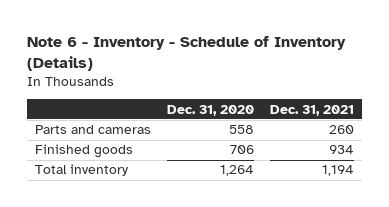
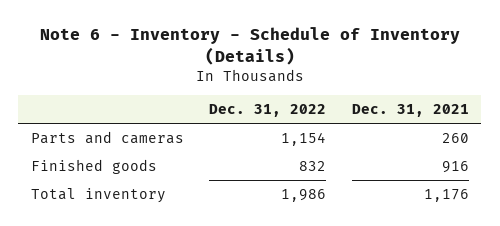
- | Dec. 31, 2020 | Dec. 31, 2021
+ | Dec. 31, 2022 | Dec. 31, 2021
- Finished goods | 706 | 934
- Total inventory | 1,264 | 1,194
+ Finished goods | 832 | 916
+ Total inventory | 1,986 | 1,176

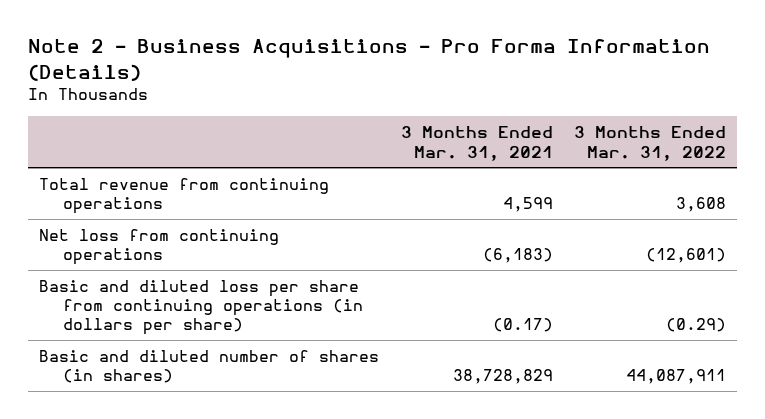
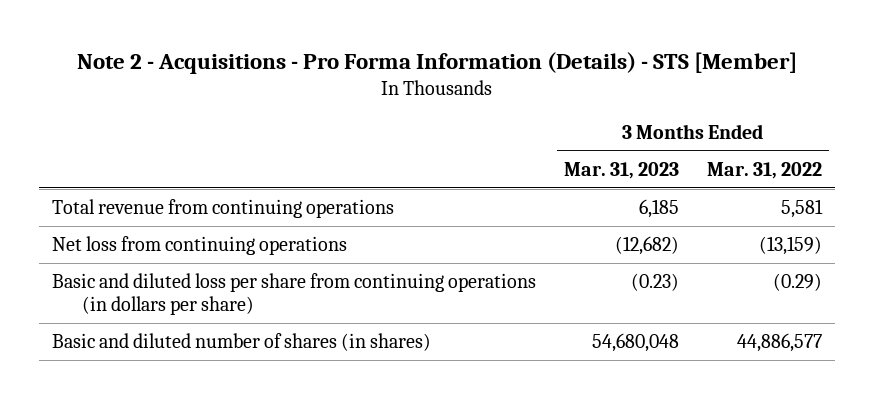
- Note 2 - Business Acquisitions - Pro Forma Information (Details)
+ Note 2 - Acquisitions - Pro Forma Information (Details) - STS [Member]
- | 3 Months Ended Mar. 31, 2021 | 3 Months Ended Mar. 31, 2022
+ | 3 Months Ended Mar. 31, 2023 | 3 Months Ended Mar. 31, 2022
- Total revenue from continuing operations | 4,599 | 3,608
- Net loss from continuing operations | (6,183) | (12,601)
+ Total revenue from continuing operations | 6,185 | 5,581
+ Net loss from continuing operations | (12,682) | (13,159)
- Basic and diluted number of shares (in shares) | 38,728,829 | 44,087,911
+ Basic and diluted number of shares (in shares) | 54,680,048 | 44,886,577

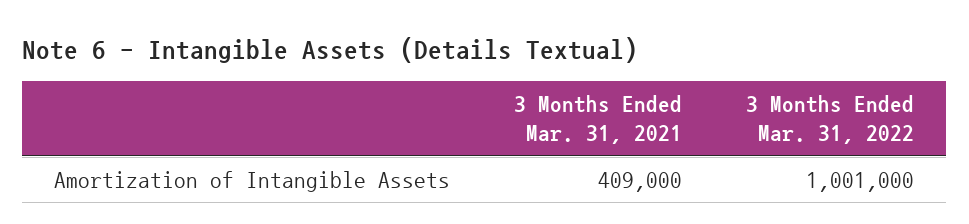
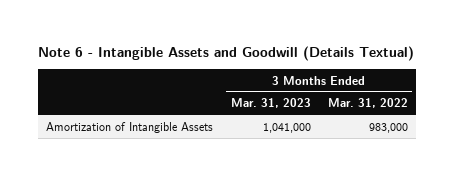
- Note 6 - Intangible Assets (Details Textual)
+ Note 6 - Intangible Assets and Goodwill (Details Textual)
- | 3 Months Ended Mar. 31, 2021 | 3 Months Ended Mar. 31, 2022
+ | 3 Months Ended Mar. 31, 2023 | 3 Months Ended Mar. 31, 2022
- Amortization of Intangible Assets | 409,000 | 1,001,000
+ Amortization of Intangible Assets | 1,041,000 | 983,000

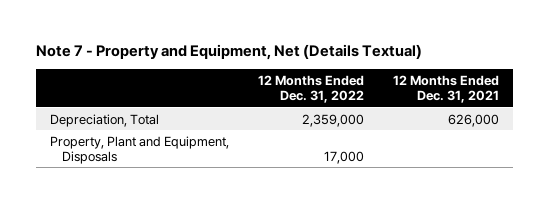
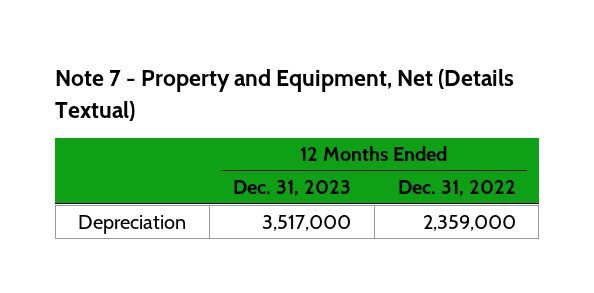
- | 12 Months Ended Dec. 31, 2022 | 12 Months Ended Dec. 31, 2021
+ | 12 Months Ended Dec. 31, 2023 | 12 Months Ended Dec. 31, 2022
- Depreciation, Total | 2,359,000 | 626,000
- Property, Plant and Equipment, Disposals | 17,000 |
+ Depreciation | 3,517,000 | 2,359,000

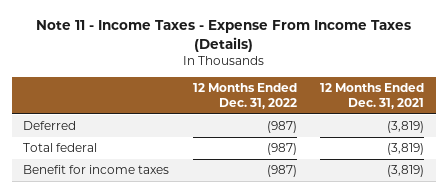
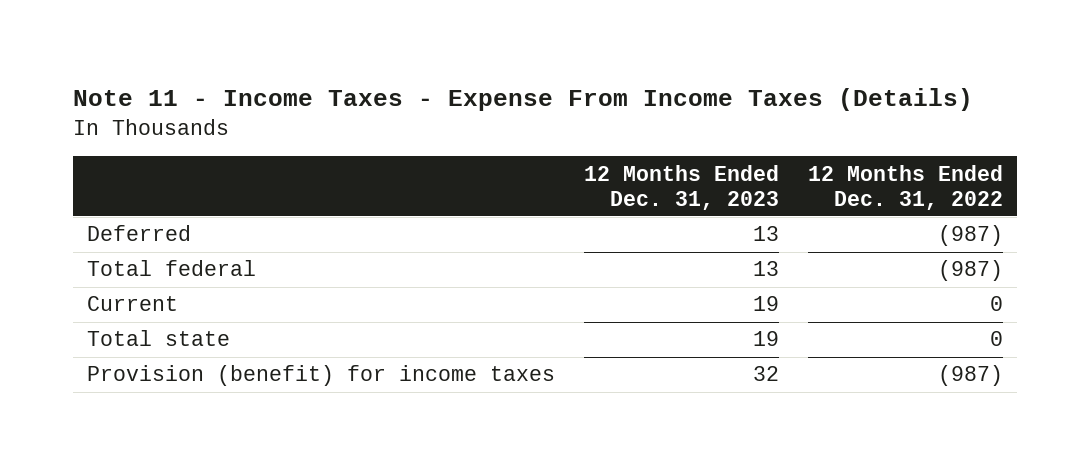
- | 12 Months Ended Dec. 31, 2022 | 12 Months Ended Dec. 31, 2021
+ | 12 Months Ended Dec. 31, 2023 | 12 Months Ended Dec. 31, 2022
- Benefit for income taxes | (987) | (3,819)
+ Current | 19 | 0
+ Total state | 19 | 0
+ Provision (benefit) for income taxes | 32 | (987)

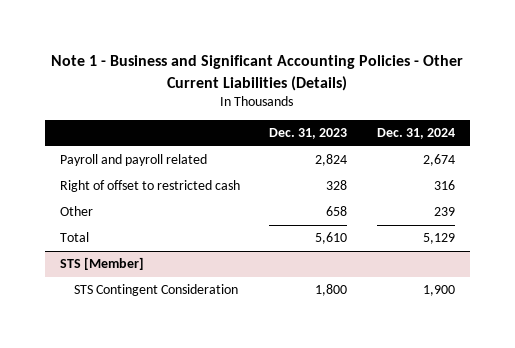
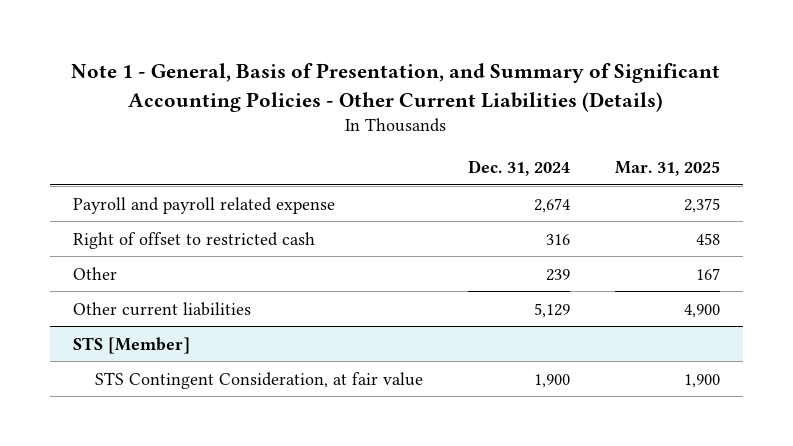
- Note 1 - Business and Significant Accounting Policies - Other Current Liabilities (Details)
+ Note 1 - General, Basis of Presentation, and Summary of Significant Accounting Policies - Other Current Liabilities (Details)
- | Dec. 31, 2023 | Dec. 31, 2024
+ | Dec. 31, 2024 | Mar. 31, 2025
- Payroll and payroll related | 2,824 | 2,674
+ Payroll and payroll related expense | 2,674 | 2,375
- Total | 5,610 | 5,129
+ Other current liabilities | 5,129 | 4,900
@ STS [Member]
- STS Contingent Consideration | 1,800 | 1,900
+ STS Contingent Consideration, at fair value | 1,900 | 1,900

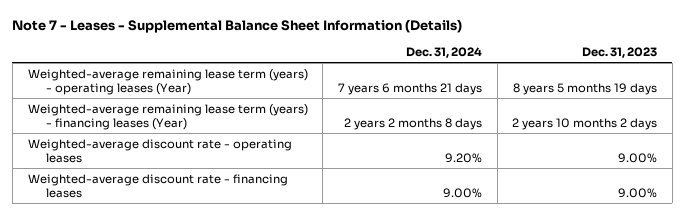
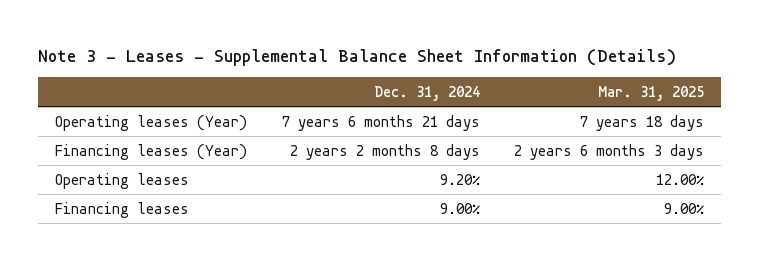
- Note 7 - Leases - Supplemental Balance Sheet Information (Details)
+ Note 3 - Leases - Supplemental Balance Sheet Information (Details)
- | Dec. 31, 2024 | Dec. 31, 2023
+ | Dec. 31, 2024 | Mar. 31, 2025
- Weighted-average remaining lease term (years) - operating leases (Year) | 7 years 6 months 21 days | 8 years 5 months 19 days
- Weighted-average remaining lease term (years) - financing leases (Year) | 2 years 2 months 8 days | 2 years 10 months 2 days
- Weighted-average discount rate - operating leases | 9.20% | 9.00%
- Weighted-average discount rate - financing leases | 9.00% | 9.00%
+ Operating leases (Year) | 7 years 6 months 21 days | 7 years 18 days
+ Financing leases (Year) | 2 years 2 months 8 days | 2 years 6 months 3 days
+ Operating leases | 9.20% | 12.00%
+ Financing leases | 9.00% | 9.00%

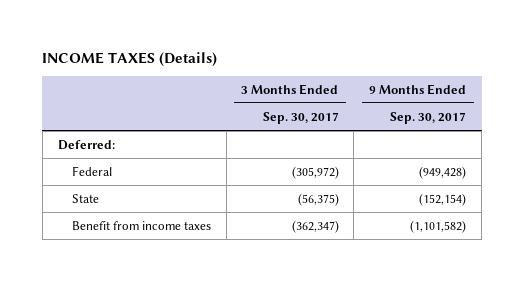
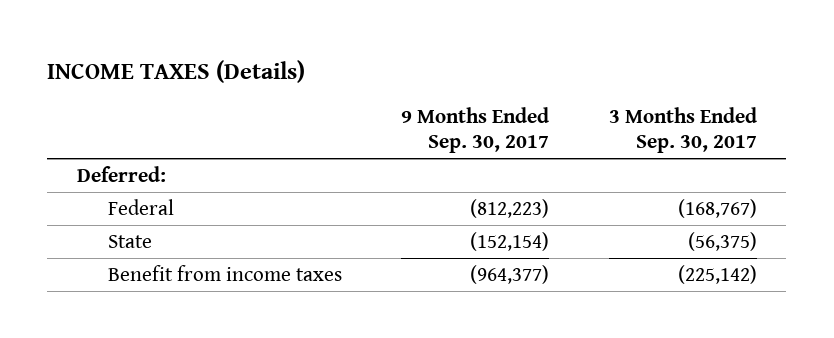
- | 3 Months Ended Sep. 30, 2017 | 9 Months Ended Sep. 30, 2017
+ | 9 Months Ended Sep. 30, 2017 | 3 Months Ended Sep. 30, 2017
- Federal | (305,972) | (949,428)
+ Federal | (812,223) | (168,767)
- Benefit from income taxes | (362,347) | (1,101,582)
+ Benefit from income taxes | (964,377) | (225,142)

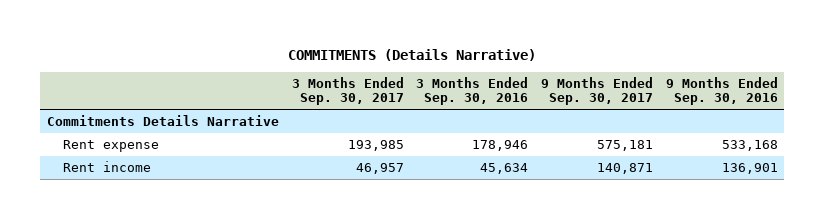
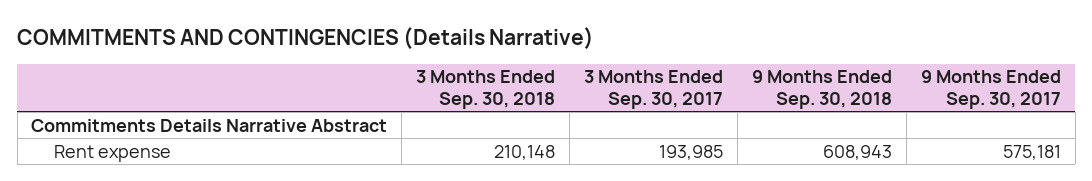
- COMMITMENTS (Details Narrative)
+ COMMITMENTS AND CONTINGENCIES (Details Narrative)
- | 3 Months Ended Sep. 30, 2017 | 3 Months Ended Sep. 30, 2016 | 9 Months Ended Sep. 30, 2017 | 9 Months Ended Sep. 30, 2016
+ | 3 Months Ended Sep. 30, 2018 | 3 Months Ended Sep. 30, 2017 | 9 Months Ended Sep. 30, 2018 | 9 Months Ended Sep. 30, 2017
- Commitments Details Narrative
+ Commitments Details Narrative Abstract
- Rent income | 46,957 | 45,634 | 140,871 | 136,901

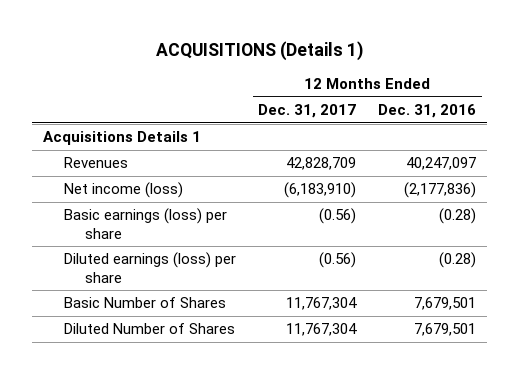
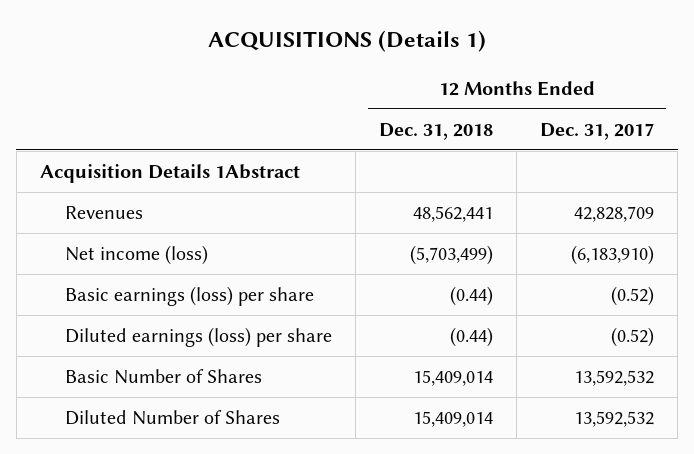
- | 12 Months Ended Dec. 31, 2017 | 12 Months Ended Dec. 31, 2016
+ | 12 Months Ended Dec. 31, 2018 | 12 Months Ended Dec. 31, 2017
- Acquisitions Details 1
+ Acquisition Details 1Abstract
- Basic earnings (loss) per share | (0.56) | (0.28)
- Diluted earnings (loss) per share | (0.56) | (0.28)
- Basic Number of Shares | 11,767,304 | 7,679,501
- Diluted Number of Shares | 11,767,304 | 7,679,501
+ Basic earnings (loss) per share | (0.44) | (0.52)
+ Diluted earnings (loss) per share | (0.44) | (0.52)
+ Basic Number of Shares | 15,409,014 | 13,592,532
+ Diluted Number of Shares | 15,409,014 | 13,592,532

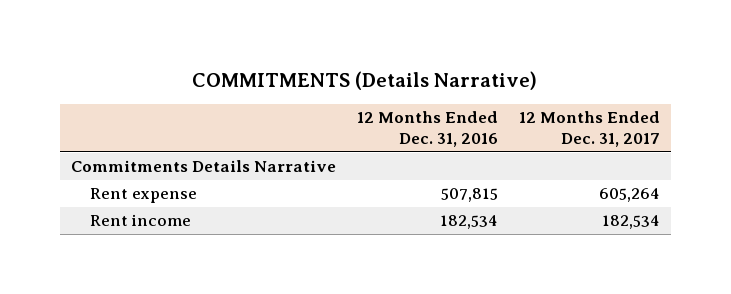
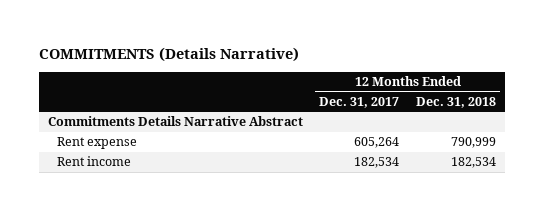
- | 12 Months Ended Dec. 31, 2016 | 12 Months Ended Dec. 31, 2017
+ | 12 Months Ended Dec. 31, 2017 | 12 Months Ended Dec. 31, 2018
- Commitments Details Narrative
+ Commitments Details Narrative Abstract

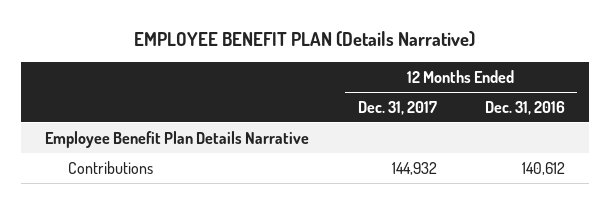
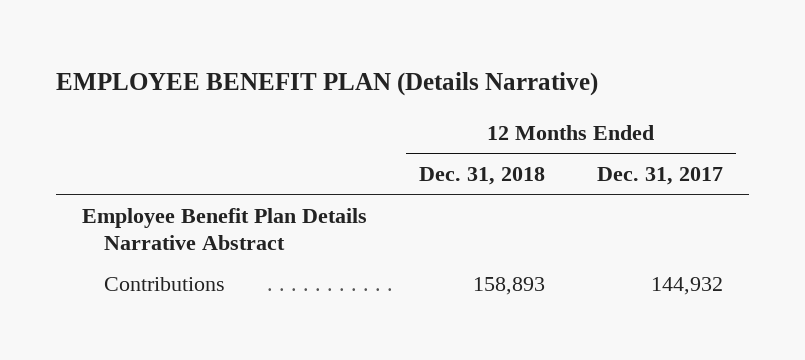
- | 12 Months Ended Dec. 31, 2017 | 12 Months Ended Dec. 31, 2016
+ | 12 Months Ended Dec. 31, 2018 | 12 Months Ended Dec. 31, 2017
- Employee Benefit Plan Details Narrative
+ Employee Benefit Plan Details Narrative Abstract

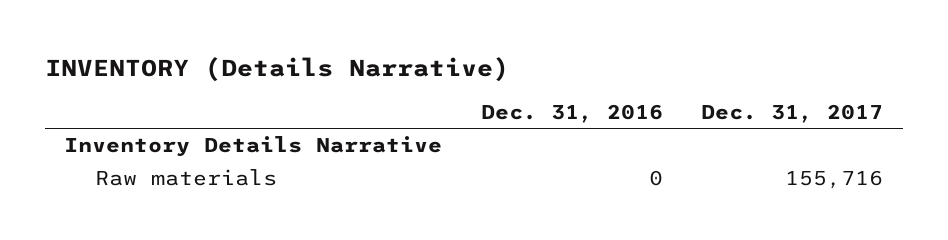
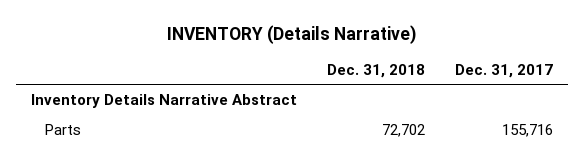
- | Dec. 31, 2016 | Dec. 31, 2017
+ | Dec. 31, 2018 | Dec. 31, 2017
- Inventory Details Narrative
- Raw materials | 0 | 155,716
+ Inventory Details Narrative Abstract
+ Parts | 72,702 | 155,716

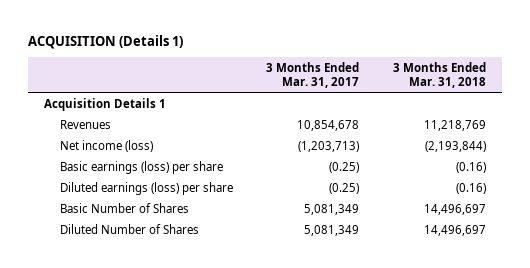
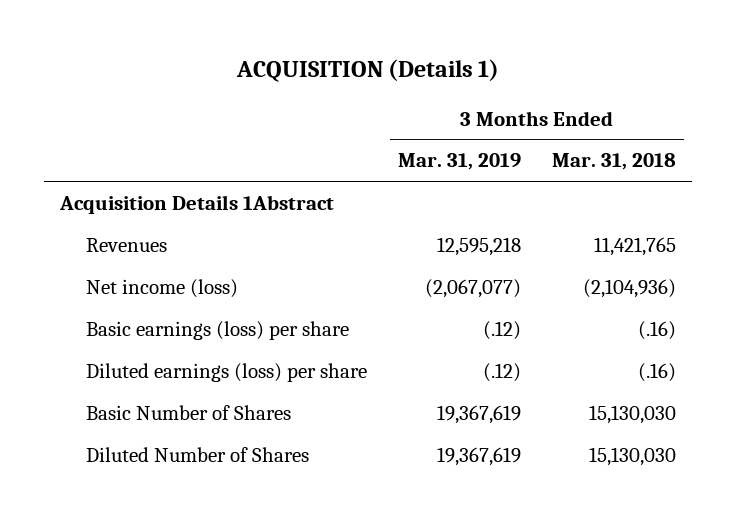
- | 3 Months Ended Mar. 31, 2017 | 3 Months Ended Mar. 31, 2018
+ | 3 Months Ended Mar. 31, 2019 | 3 Months Ended Mar. 31, 2018
- Acquisition Details 1
- Revenues | 10,854,678 | 11,218,769
- Net income (loss) | (1,203,713) | (2,193,844)
- Basic earnings (loss) per share | (0.25) | (0.16)
- Diluted earnings (loss) per share | (0.25) | (0.16)
- Basic Number of Shares | 5,081,349 | 14,496,697
- Diluted Number of Shares | 5,081,349 | 14,496,697
+ Acquisition Details 1Abstract
+ Revenues | 12,595,218 | 11,421,765
+ Net income (loss) | (2,067,077) | (2,104,936)
+ Basic earnings (loss) per share | (.12) | (.16)
+ Diluted earnings (loss) per share | (.12) | (.16)
+ Basic Number of Shares | 19,367,619 | 15,130,030
+ Diluted Number of Shares | 19,367,619 | 15,130,030

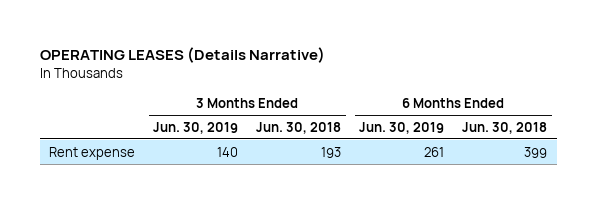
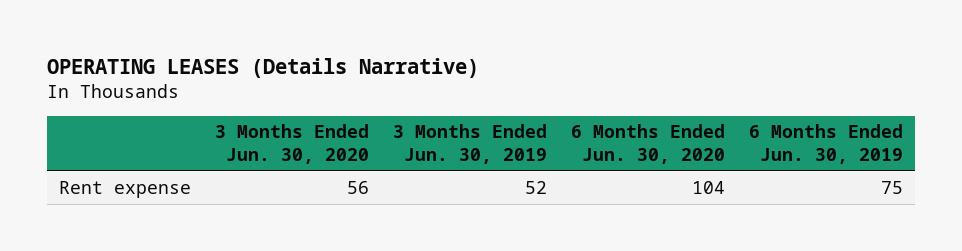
- | 3 Months Ended Jun. 30, 2019 | 3 Months Ended Jun. 30, 2018 | 6 Months Ended Jun. 30, 2019 | 6 Months Ended Jun. 30, 2018
+ | 3 Months Ended Jun. 30, 2020 | 3 Months Ended Jun. 30, 2019 | 6 Months Ended Jun. 30, 2020 | 6 Months Ended Jun. 30, 2019
- Rent expense | 140 | 193 | 261 | 399
+ Rent expense | 56 | 52 | 104 | 75

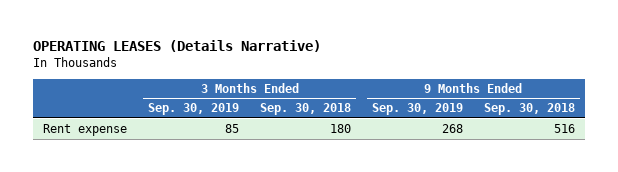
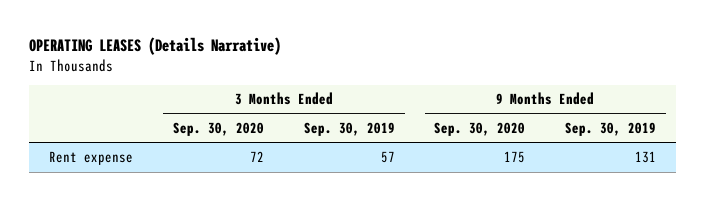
- | 3 Months Ended Sep. 30, 2019 | 3 Months Ended Sep. 30, 2018 | 9 Months Ended Sep. 30, 2019 | 9 Months Ended Sep. 30, 2018
+ | 3 Months Ended Sep. 30, 2020 | 3 Months Ended Sep. 30, 2019 | 9 Months Ended Sep. 30, 2020 | 9 Months Ended Sep. 30, 2019
- Rent expense | 85 | 180 | 268 | 516
+ Rent expense | 72 | 57 | 175 | 131

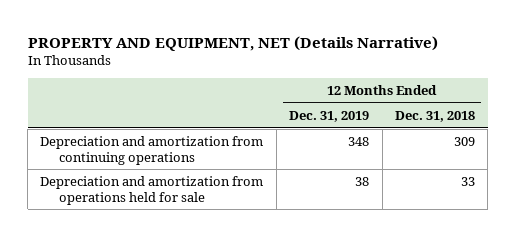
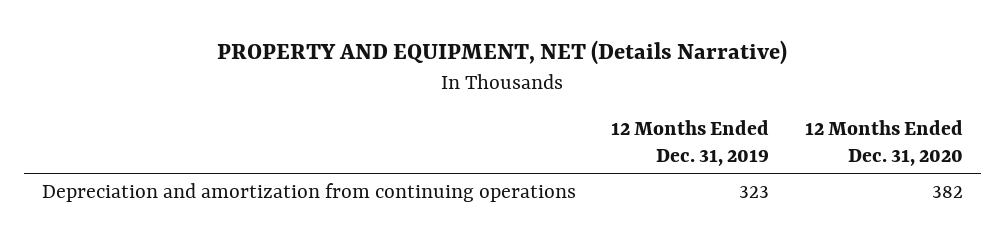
- | 12 Months Ended Dec. 31, 2019 | 12 Months Ended Dec. 31, 2018
+ | 12 Months Ended Dec. 31, 2019 | 12 Months Ended Dec. 31, 2020
- Depreciation and amortization from continuing operations | 348 | 309
- Depreciation and amortization from operations held for sale | 38 | 33
+ Depreciation and amortization from continuing operations | 323 | 382

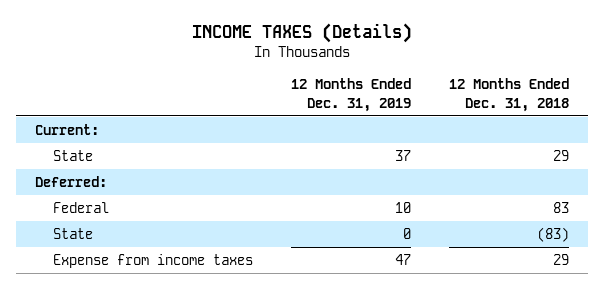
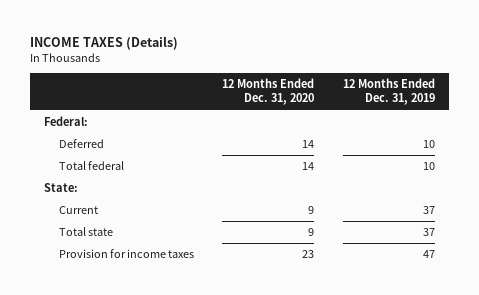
- | 12 Months Ended Dec. 31, 2019 | 12 Months Ended Dec. 31, 2018
+ | 12 Months Ended Dec. 31, 2020 | 12 Months Ended Dec. 31, 2019
- Current:
- State | 37 | 29
- Deferred:
- Federal | 10 | 83
- State | 0 | (83)
- Expense from income taxes | 47 | 29
+ Federal:
+ Deferred | 14 | 10
+ Total federal | 14 | 10
+ State:
+ Current | 9 | 37
+ Total state | 9 | 37
+ Provision for income taxes | 23 | 47

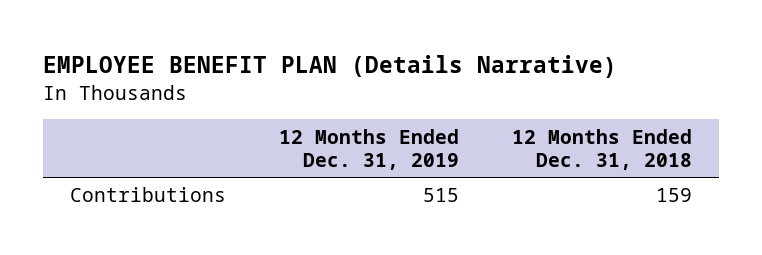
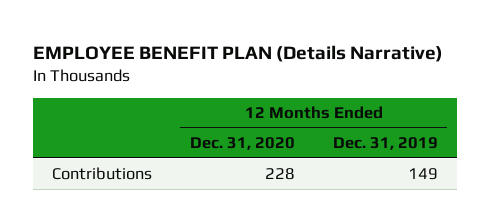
- | 12 Months Ended Dec. 31, 2019 | 12 Months Ended Dec. 31, 2018
+ | 12 Months Ended Dec. 31, 2020 | 12 Months Ended Dec. 31, 2019
- Contributions | 515 | 159
+ Contributions | 228 | 149

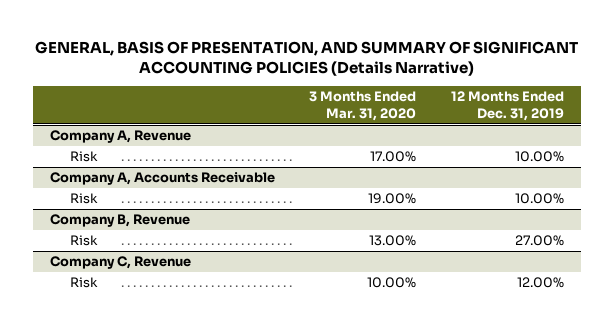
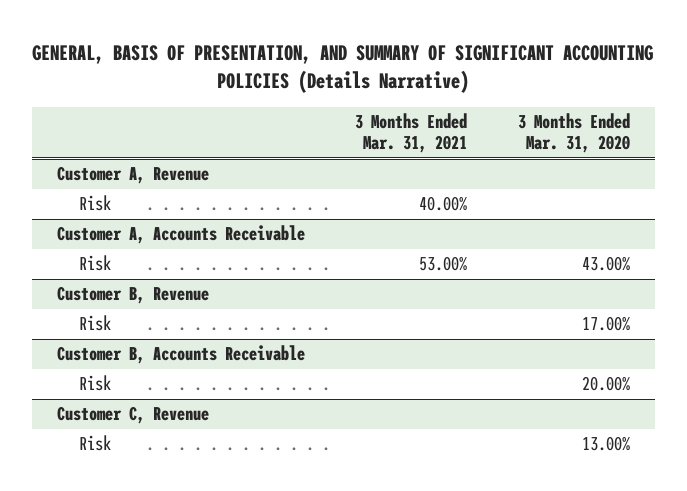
- | 3 Months Ended Mar. 31, 2020 | 12 Months Ended Dec. 31, 2019
+ | 3 Months Ended Mar. 31, 2021 | 3 Months Ended Mar. 31, 2020
- Company A, Revenue
+ Customer A, Revenue
+ Risk | 40.00% |
+ Customer A, Accounts Receivable
+ Risk | 53.00% | 43.00%
+ Customer B, Revenue
- Company A, Accounts Receivable
- Risk | 19.00% | 10.00%
- Company B, Revenue
+ Customer B, Accounts Receivable
+ Risk | | 20.00%
+ Customer C, Revenue
- Company C, Revenue
- Risk | 10.00% | 12.00%

